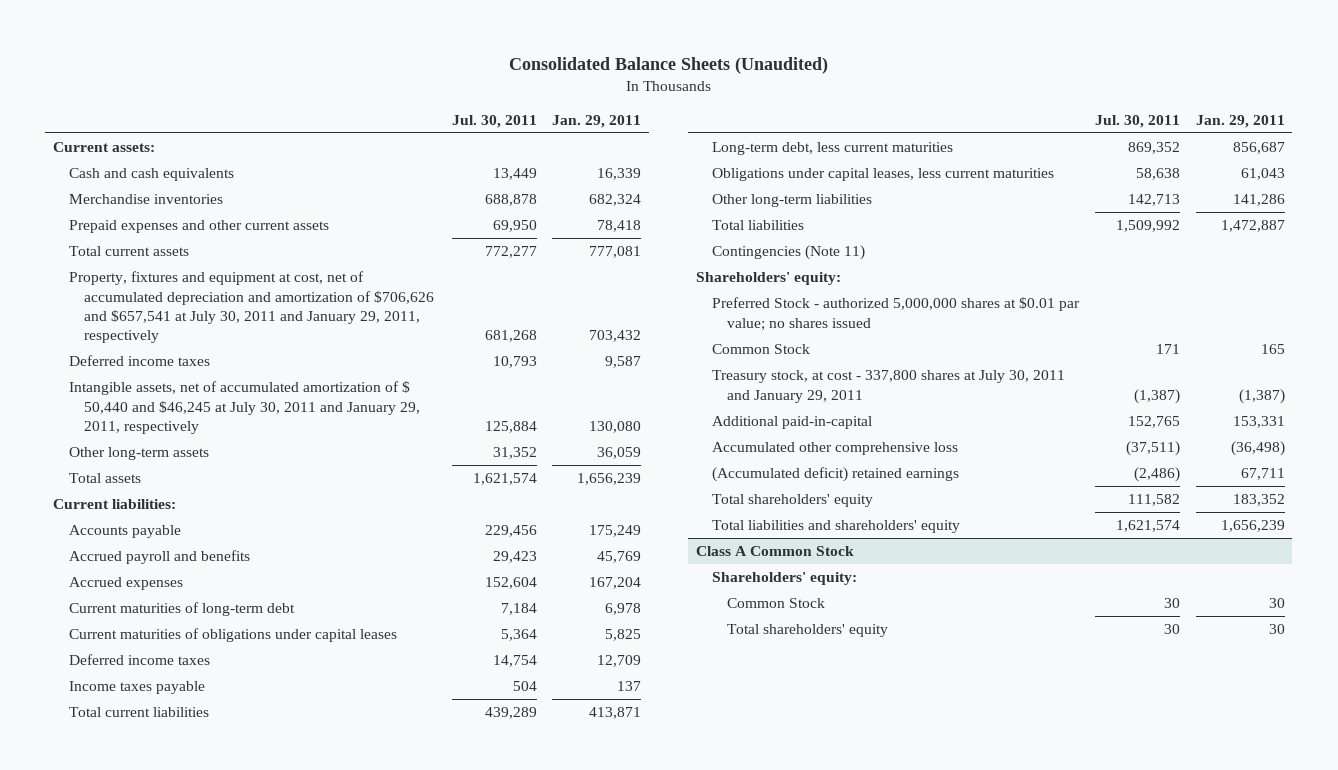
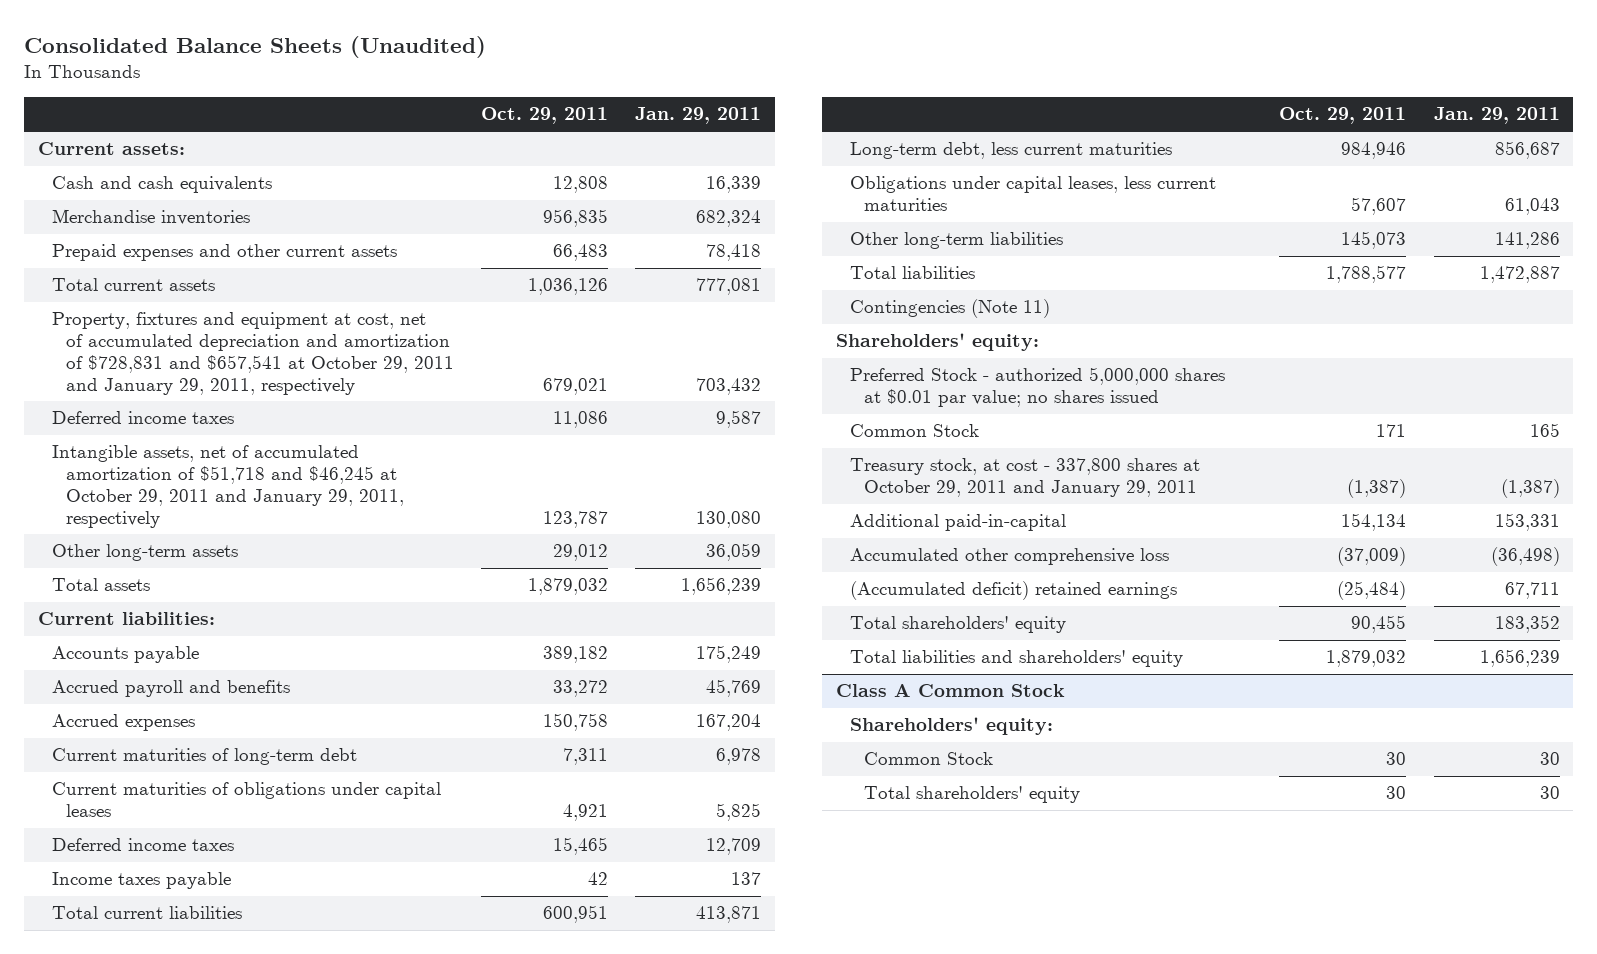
- | Jul. 30, 2011 | Jan. 29, 2011
+ | Oct. 29, 2011 | Jan. 29, 2011
- Property, fixtures and equipment at cost, net of accumulated depreciation and amortization of $706,626 and $657,541 at July 30, 2011 and January 29, 2011, respectively | 681,268 | 703,432
+ Property, fixtures and equipment at cost, net of accumulated depreciation and amortization of $728,831 and $657,541 at October 29, 2011 and January 29, 2011, respectively | 679,021 | 703,432
- Intangible assets, net of accumulated amortization of $ 50,440 and $46,245 at July 30, 2011 and January 29, 2011, respectively | 125,884 | 130,080
+ Intangible assets, net of accumulated amortization of $51,718 and $46,245 at October 29, 2011 and January 29, 2011, respectively | 123,787 | 130,080
- Treasury stock, at cost - 337,800 shares at July 30, 2011 and January 29, 2011 | (1,387) | (1,387)
+ Treasury stock, at cost - 337,800 shares at October 29, 2011 and January 29, 2011 | (1,387) | (1,387)

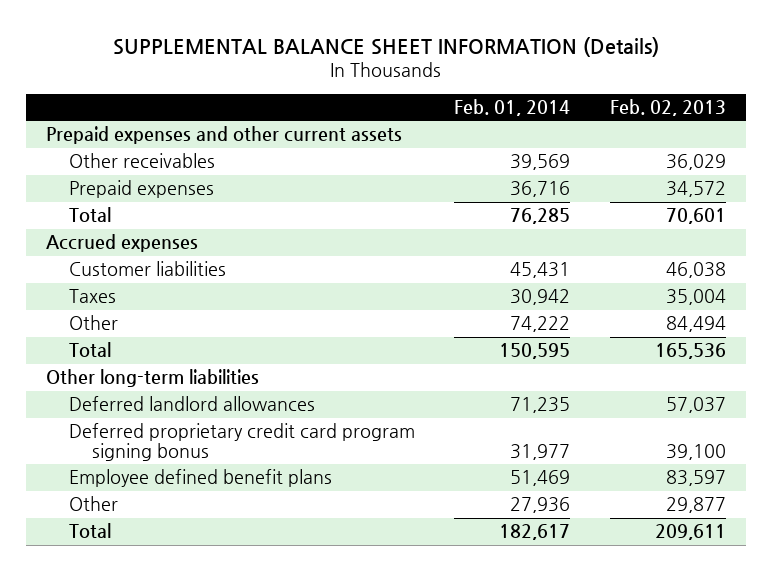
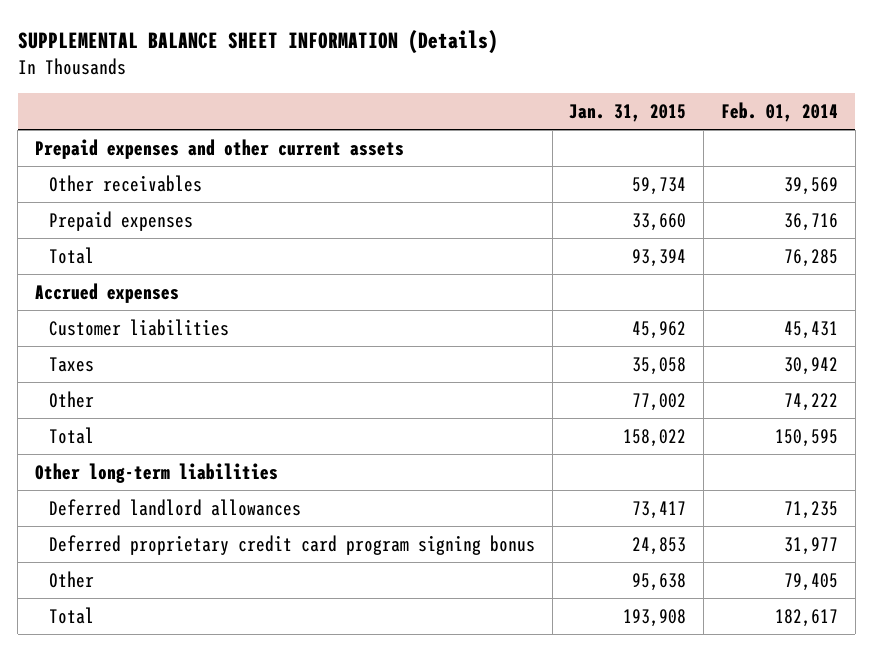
- | Feb. 01, 2014 | Feb. 02, 2013
+ | Jan. 31, 2015 | Feb. 01, 2014
- Employee defined benefit plans | 51,469 | 83,597
- Other | 27,936 | 29,877
+ Other | 95,638 | 79,405

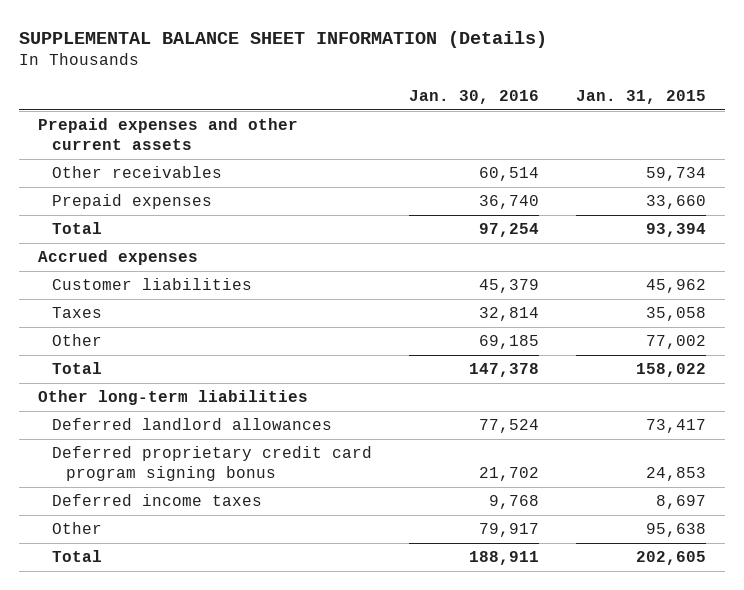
- | Jan. 31, 2015 | Feb. 01, 2014
+ | Jan. 30, 2016 | Jan. 31, 2015
+ Deferred income taxes | 9,768 | 8,697
- Total | 193,908 | 182,617
+ Total | 188,911 | 202,605

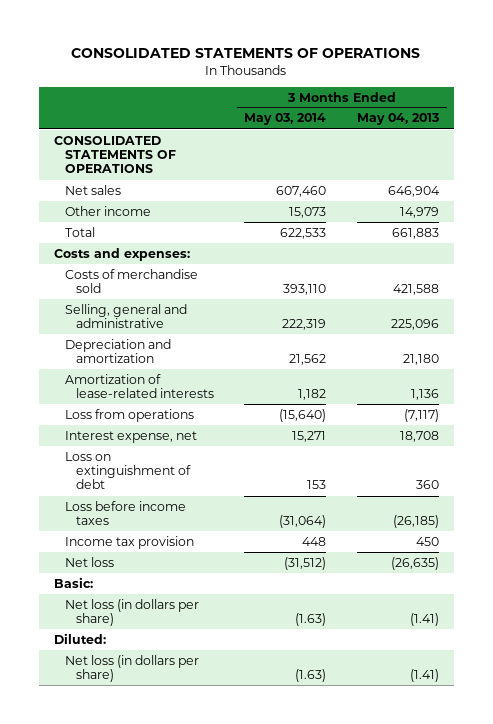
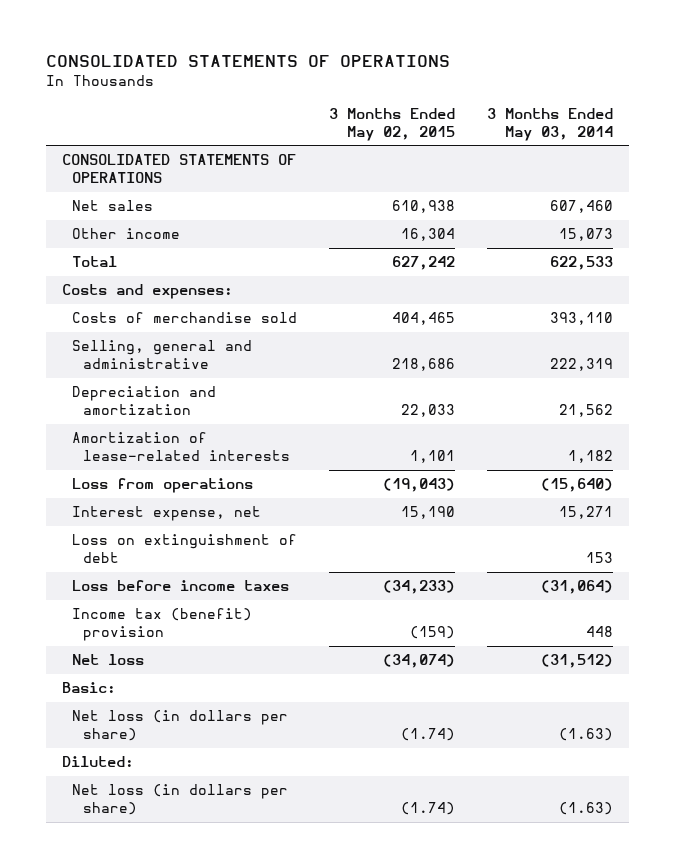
- | 3 Months Ended May 03, 2014 | 3 Months Ended May 04, 2013
+ | 3 Months Ended May 02, 2015 | 3 Months Ended May 03, 2014
- Income tax provision | 448 | 450
+ Income tax (benefit) provision | (159) | 448

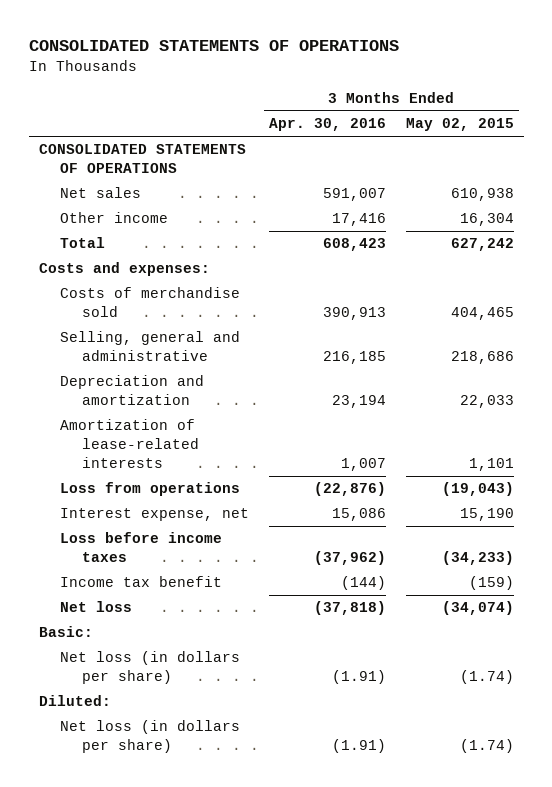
- | 3 Months Ended May 02, 2015 | 3 Months Ended May 03, 2014
+ | 3 Months Ended Apr. 30, 2016 | 3 Months Ended May 02, 2015
- Loss on extinguishment of debt | | 153
- Income tax (benefit) provision | (159) | 448
+ Income tax benefit | (144) | (159)

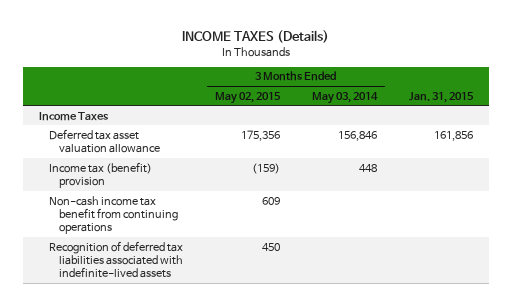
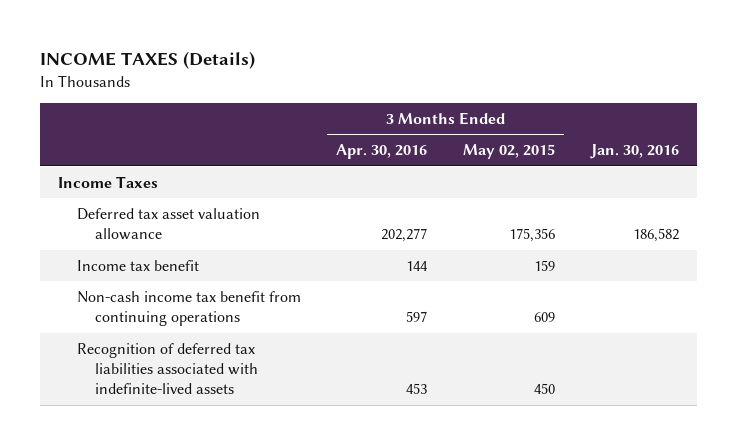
- | 3 Months Ended May 02, 2015 | 3 Months Ended May 03, 2014 | Jan. 31, 2015
+ | 3 Months Ended Apr. 30, 2016 | 3 Months Ended May 02, 2015 | Jan. 30, 2016
- Income tax (benefit) provision | (159) | 448 |
+ Income tax benefit | 144 | 159 |

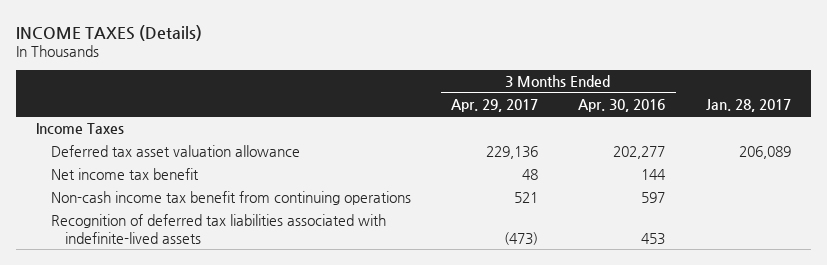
- | 3 Months Ended Apr. 30, 2016 | 3 Months Ended May 02, 2015 | Jan. 30, 2016
+ | 3 Months Ended Apr. 29, 2017 | 3 Months Ended Apr. 30, 2016 | Jan. 28, 2017
- Income tax benefit | 144 | 159 |
+ Net income tax benefit | 48 | 144 |

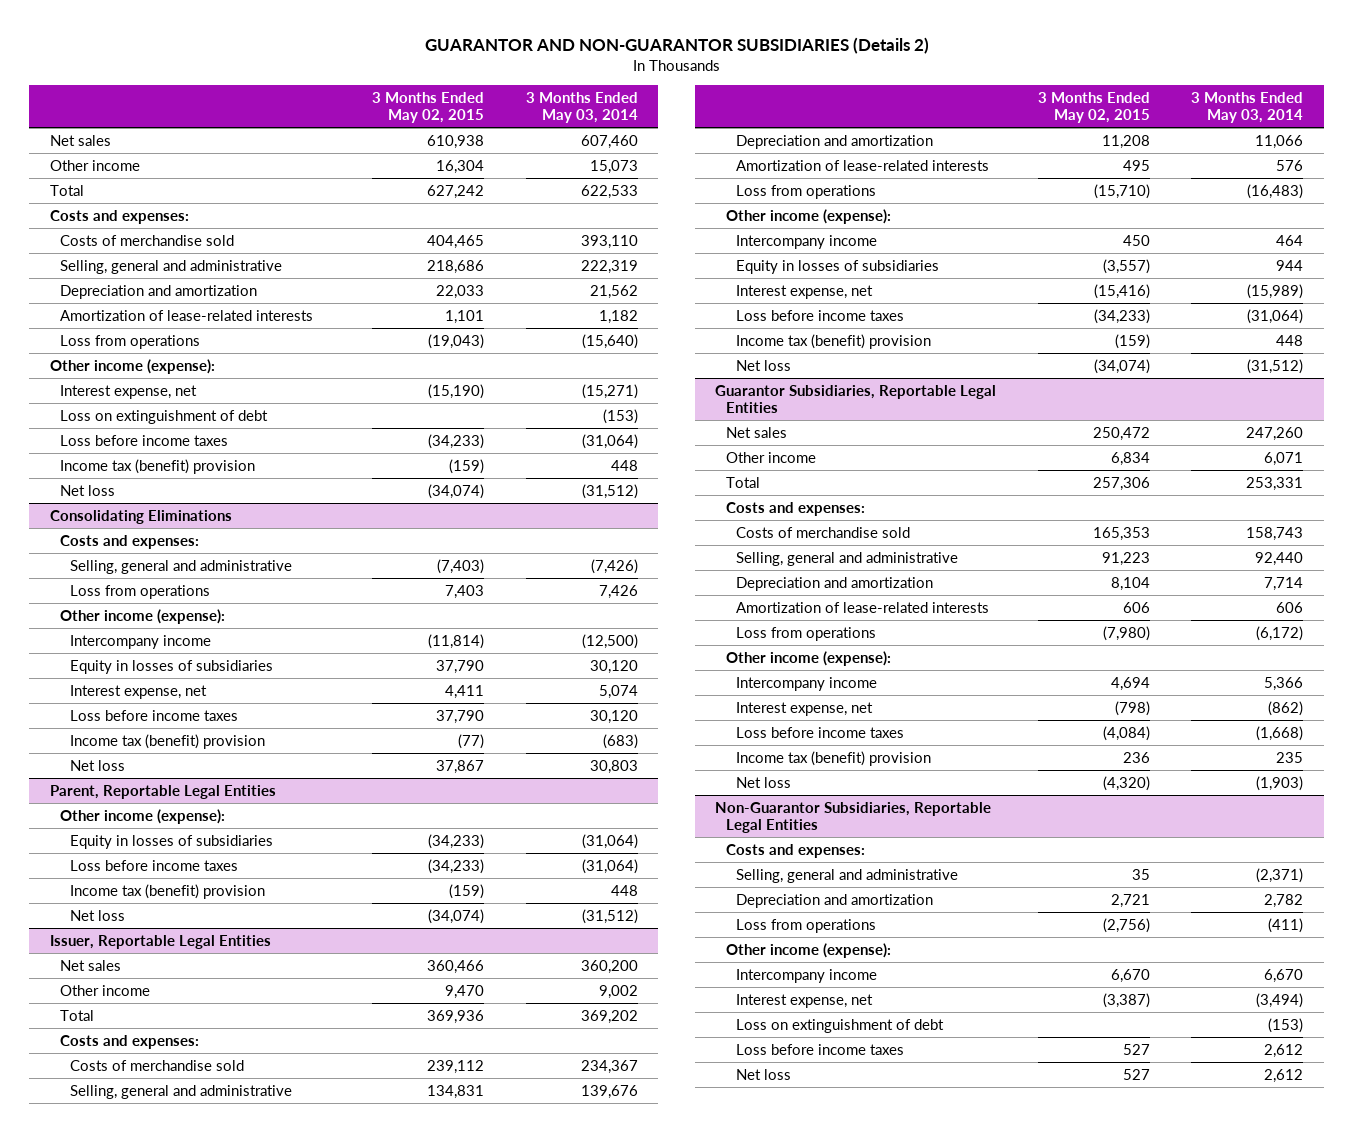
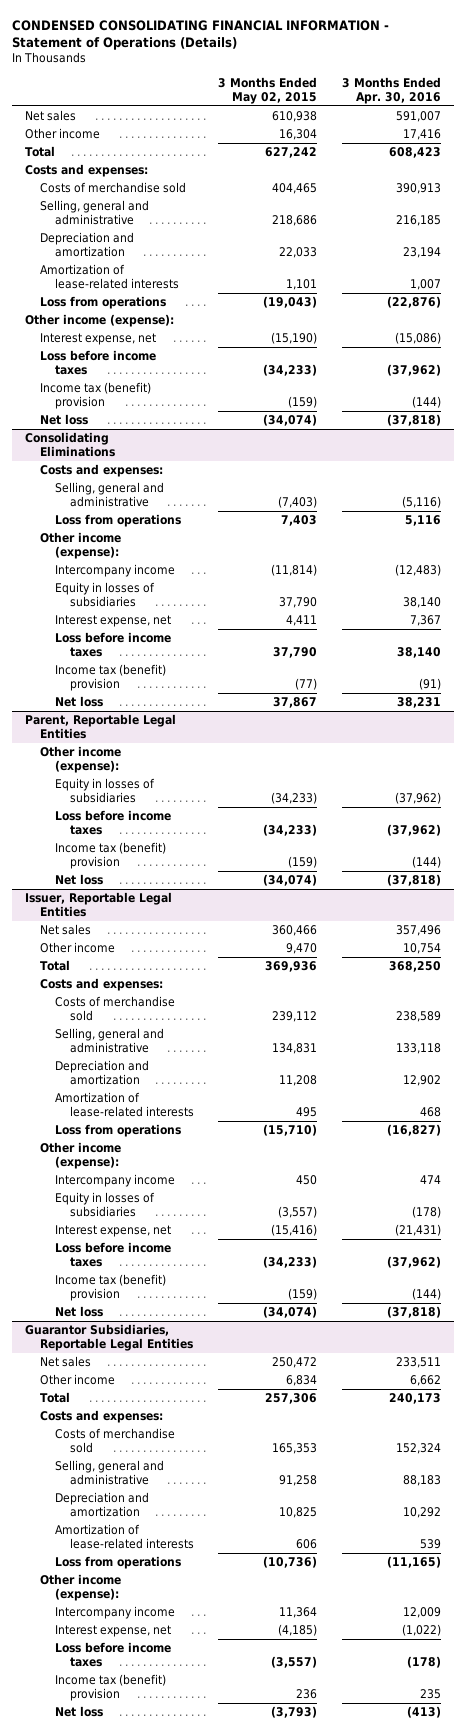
- GUARANTOR AND NON-GUARANTOR SUBSIDIARIES (Details 2)
+ CONDENSED CONSOLIDATING FINANCIAL INFORMATION - Statement of Operations (Details)
- | 3 Months Ended May 02, 2015 | 3 Months Ended May 03, 2014
+ | 3 Months Ended May 02, 2015 | 3 Months Ended Apr. 30, 2016
- Loss on extinguishment of debt | | (153)
@ Guarantor Subsidiaries, Reportable Legal Entities
- Selling, general and administrative | 91,223 | 92,440
- Depreciation and amortization | 8,104 | 7,714
+ Selling, general and administrative | 91,258 | 88,183
+ Depreciation and amortization | 10,825 | 10,292
- Loss from operations | (7,980) | (6,172)
+ Loss from operations | (10,736) | (11,165)
- Intercompany income | 4,694 | 5,366
- Interest expense, net | (798) | (862)
- Loss before income taxes | (4,084) | (1,668)
+ Intercompany income | 11,364 | 12,009
+ Interest expense, net | (4,185) | (1,022)
+ Loss before income taxes | (3,557) | (178)
- Net loss | (4,320) | (1,903)
- Non-Guarantor Subsidiaries, Reportable Legal Entities
- Costs and expenses:
- Selling, general and administrative | 35 | (2,371)
- Depreciation and amortization | 2,721 | 2,782
- Loss from operations | (2,756) | (411)
- Other income (expense):
- Intercompany income | 6,670 | 6,670
- Interest expense, net | (3,387) | (3,494)
- Loss on extinguishment of debt | | (153)
- Loss before income taxes | 527 | 2,612
- Net loss | 527 | 2,612
@ Guarantor Subsidiaries, Reportable Legal Entities
+ Net loss | (3,793) | (413)

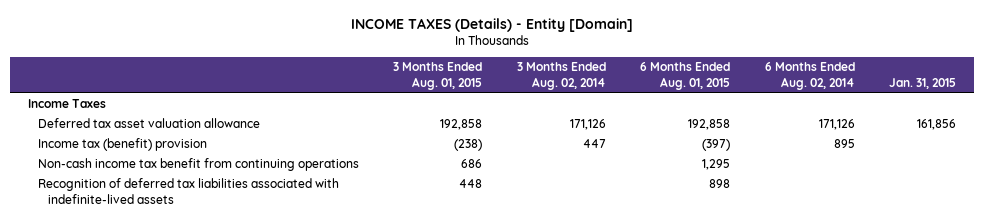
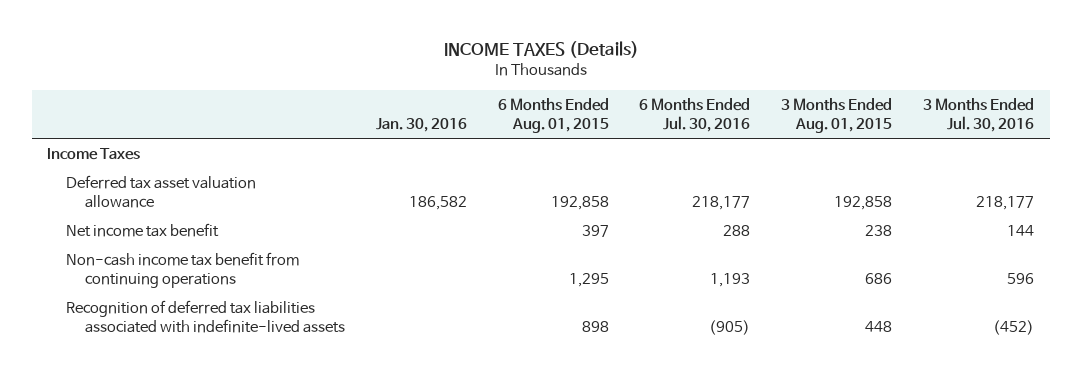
- INCOME TAXES (Details) - Entity [Domain]
+ INCOME TAXES (Details)
- | 3 Months Ended Aug. 01, 2015 | 3 Months Ended Aug. 02, 2014 | 6 Months Ended Aug. 01, 2015 | 6 Months Ended Aug. 02, 2014 | Jan. 31, 2015
+ | Jan. 30, 2016 | 6 Months Ended Aug. 01, 2015 | 6 Months Ended Jul. 30, 2016 | 3 Months Ended Aug. 01, 2015 | 3 Months Ended Jul. 30, 2016
- Income tax (benefit) provision | (238) | 447 | (397) | 895 |
+ Net income tax benefit | | 397 | 288 | 238 | 144

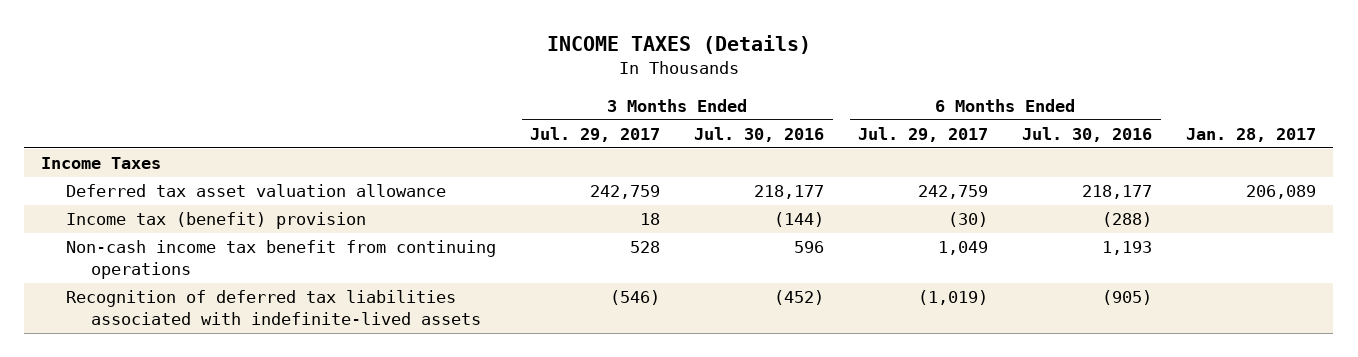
- | Jan. 30, 2016 | 6 Months Ended Aug. 01, 2015 | 6 Months Ended Jul. 30, 2016 | 3 Months Ended Aug. 01, 2015 | 3 Months Ended Jul. 30, 2016
+ | 3 Months Ended Jul. 29, 2017 | 3 Months Ended Jul. 30, 2016 | 6 Months Ended Jul. 29, 2017 | 6 Months Ended Jul. 30, 2016 | Jan. 28, 2017
- Net income tax benefit | | 397 | 288 | 238 | 144
+ Income tax (benefit) provision | 18 | (144) | (30) | (288) |

